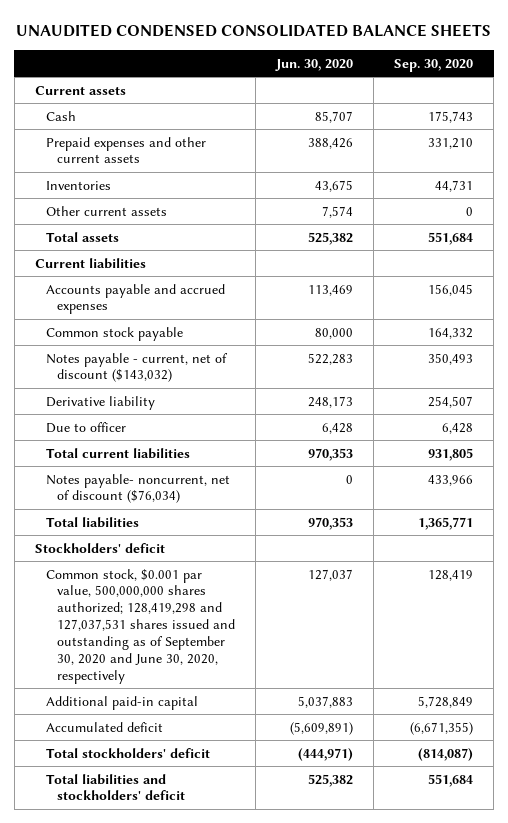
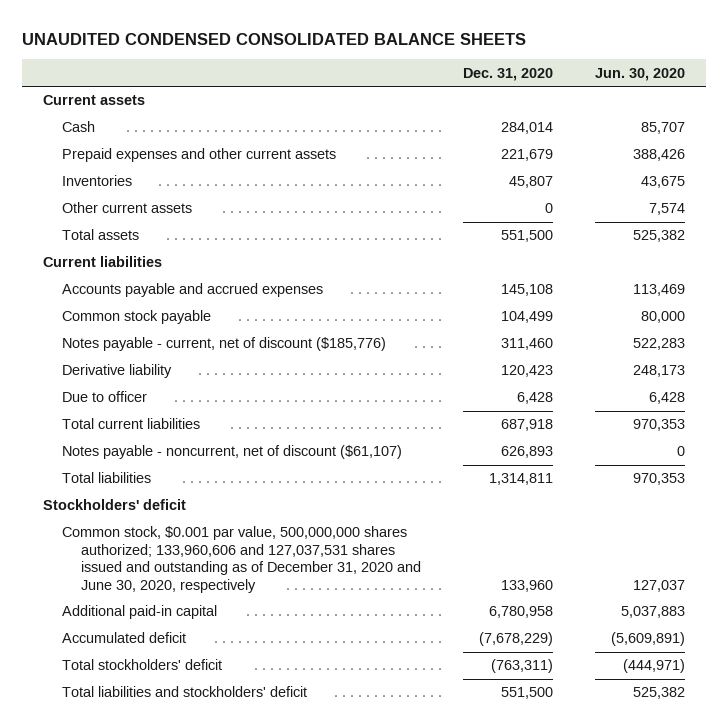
- | Jun. 30, 2020 | Sep. 30, 2020
+ | Dec. 31, 2020 | Jun. 30, 2020
- Notes payable - current, net of discount ($143,032) | 522,283 | 350,493
+ Notes payable - current, net of discount ($185,776) | 311,460 | 522,283
- Notes payable- noncurrent, net of discount ($76,034) | 0 | 433,966
+ Notes payable - noncurrent, net of discount ($61,107) | 626,893 | 0
- Common stock, $0.001 par value, 500,000,000 shares authorized; 128,419,298 and 127,037,531 shares issued and outstanding as of September 30, 2020 and June 30, 2020, respectively | 127,037 | 128,419
+ Common stock, $0.001 par value, 500,000,000 shares authorized; 133,960,606 and 127,037,531 shares issued and outstanding as of December 31, 2020 and June 30, 2020, respectively | 133,960 | 127,037

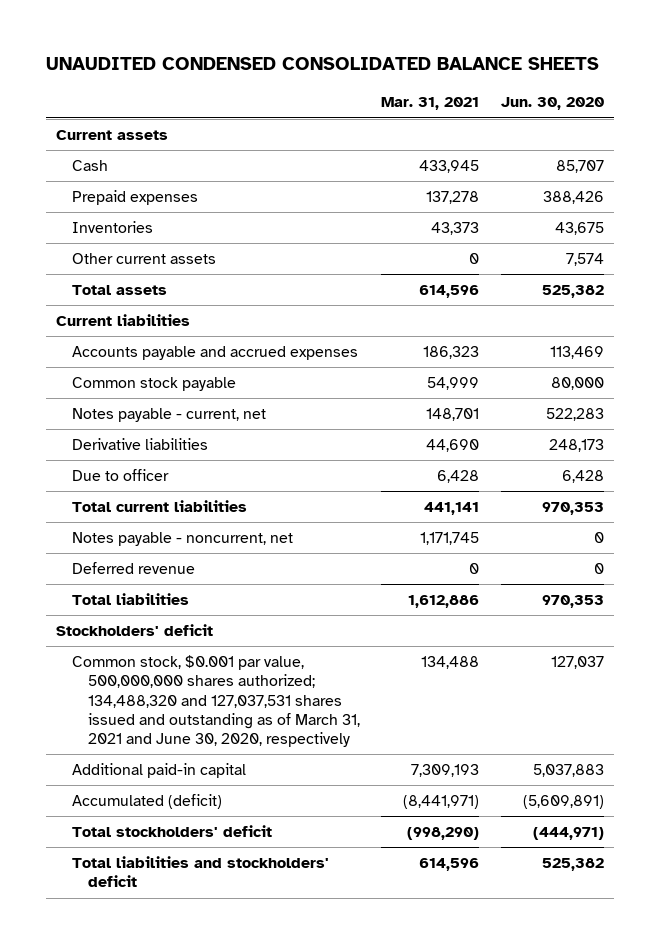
- | Dec. 31, 2020 | Jun. 30, 2020
+ | Mar. 31, 2021 | Jun. 30, 2020
- Prepaid expenses and other current assets | 221,679 | 388,426
+ Prepaid expenses | 137,278 | 388,426
- Notes payable - current, net of discount ($185,776) | 311,460 | 522,283
- Derivative liability | 120,423 | 248,173
+ Notes payable - current, net | 148,701 | 522,283
+ Derivative liabilities | 44,690 | 248,173
- Notes payable - noncurrent, net of discount ($61,107) | 626,893 | 0
+ Notes payable - noncurrent, net | 1,171,745 | 0
+ Deferred revenue | 0 | 0
- Common stock, $0.001 par value, 500,000,000 shares authorized; 133,960,606 and 127,037,531 shares issued and outstanding as of December 31, 2020 and June 30, 2020, respectively | 133,960 | 127,037
+ Common stock, $0.001 par value, 500,000,000 shares authorized; 134,488,320 and 127,037,531 shares issued and outstanding as of March 31, 2021 and June 30, 2020, respectively | 134,488 | 127,037
- Accumulated deficit | (7,678,229) | (5,609,891)
+ Accumulated (deficit) | (8,441,971) | (5,609,891)

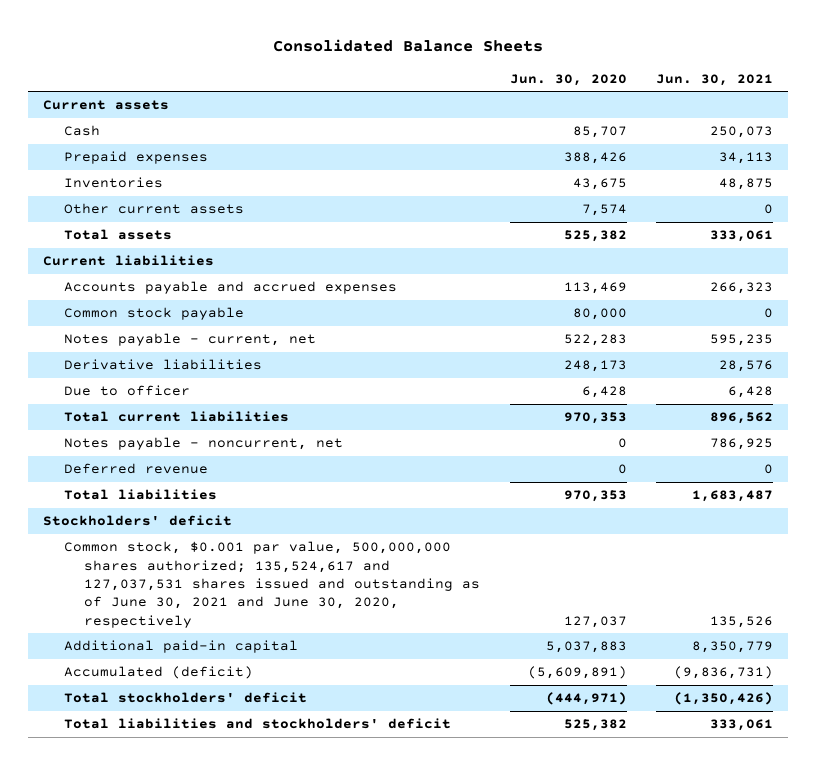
- UNAUDITED CONDENSED CONSOLIDATED BALANCE SHEETS
+ Consolidated Balance Sheets
- | Mar. 31, 2021 | Jun. 30, 2020
+ | Jun. 30, 2020 | Jun. 30, 2021
- Common stock, $0.001 par value, 500,000,000 shares authorized; 134,488,320 and 127,037,531 shares issued and outstanding as of March 31, 2021 and June 30, 2020, respectively | 134,488 | 127,037
+ Common stock, $0.001 par value, 500,000,000 shares authorized; 135,524,617 and 127,037,531 shares issued and outstanding as of June 30, 2021 and June 30, 2020, respectively | 127,037 | 135,526

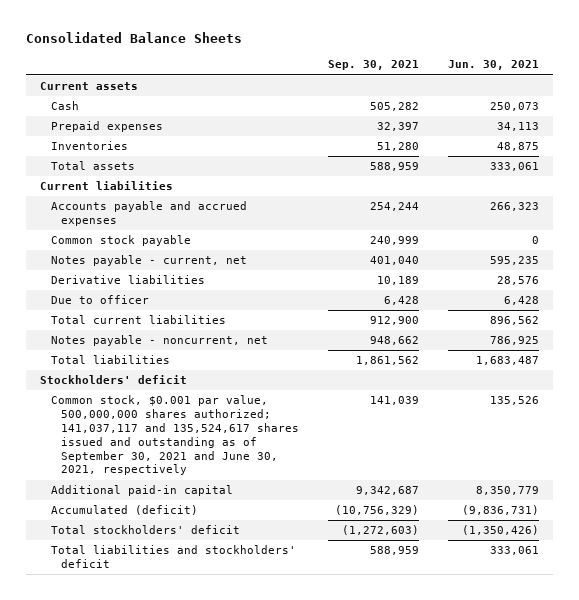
- | Jun. 30, 2020 | Jun. 30, 2021
+ | Sep. 30, 2021 | Jun. 30, 2021
- Other current assets | 7,574 | 0
- Deferred revenue | 0 | 0
- Common stock, $0.001 par value, 500,000,000 shares authorized; 135,524,617 and 127,037,531 shares issued and outstanding as of June 30, 2021 and June 30, 2020, respectively | 127,037 | 135,526
+ Common stock, $0.001 par value, 500,000,000 shares authorized; 141,037,117 and 135,524,617 shares issued and outstanding as of September 30, 2021 and June 30, 2021, respectively | 141,039 | 135,526

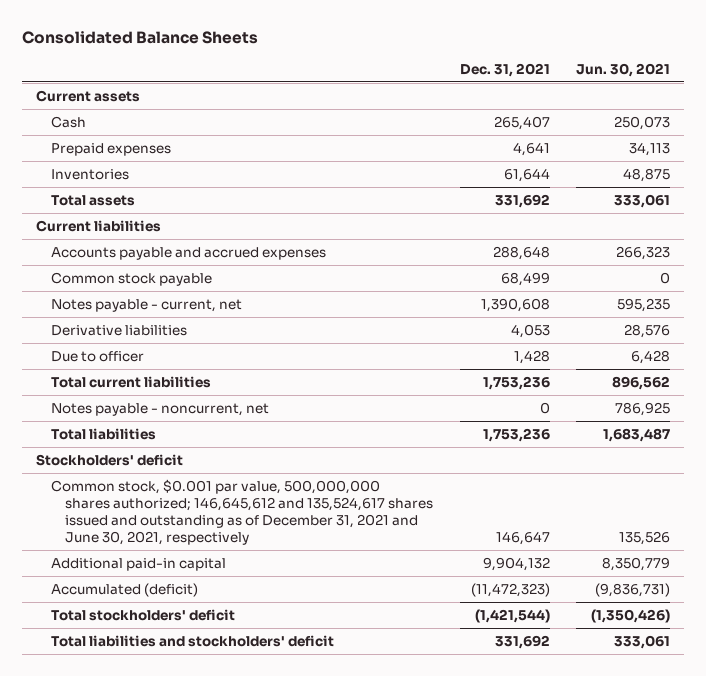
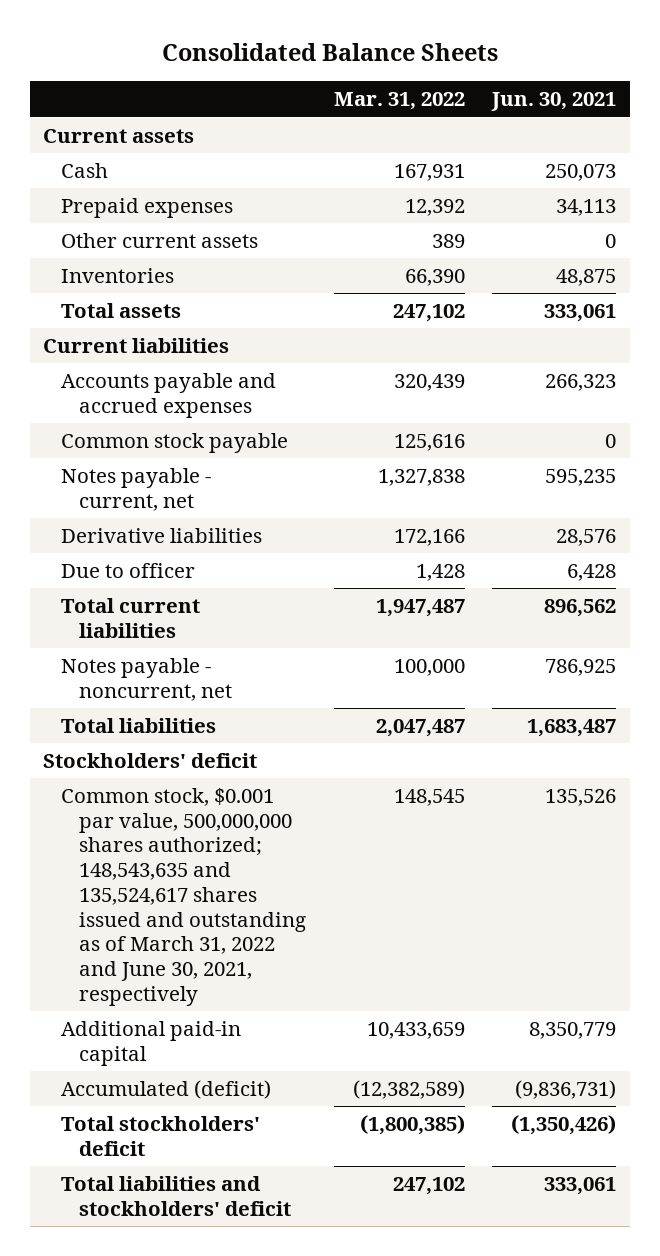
- | Dec. 31, 2021 | Jun. 30, 2021
+ | Mar. 31, 2022 | Jun. 30, 2021
+ Other current assets | 389 | 0
- Common stock, $0.001 par value, 500,000,000 shares authorized; 146,645,612 and 135,524,617 shares issued and outstanding as of December 31, 2021 and June 30, 2021, respectively | 146,647 | 135,526
+ Common stock, $0.001 par value, 500,000,000 shares authorized; 148,543,635 and 135,524,617 shares issued and outstanding as of March 31, 2022 and June 30, 2021, respectively | 148,545 | 135,526

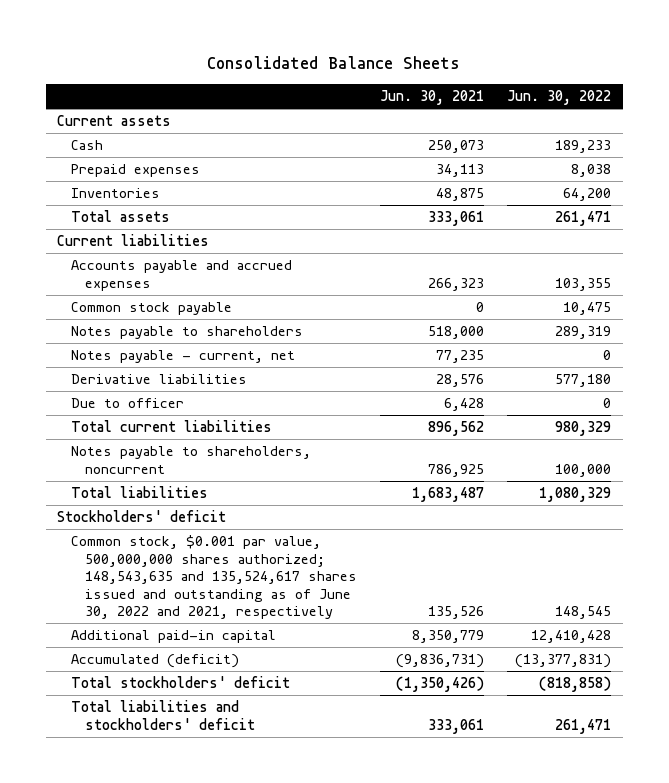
- | Mar. 31, 2022 | Jun. 30, 2021
+ | Jun. 30, 2021 | Jun. 30, 2022
- Other current assets | 389 | 0
- Notes payable - current, net | 1,327,838 | 595,235
+ Notes payable to shareholders | 518,000 | 289,319
+ Notes payable - current, net | 77,235 | 0
- Notes payable - noncurrent, net | 100,000 | 786,925
+ Notes payable to shareholders, noncurrent | 786,925 | 100,000
- Common stock, $0.001 par value, 500,000,000 shares authorized; 148,543,635 and 135,524,617 shares issued and outstanding as of March 31, 2022 and June 30, 2021, respectively | 148,545 | 135,526
+ Common stock, $0.001 par value, 500,000,000 shares authorized; 148,543,635 and 135,524,617 shares issued and outstanding as of June 30, 2022 and 2021, respectively | 135,526 | 148,545

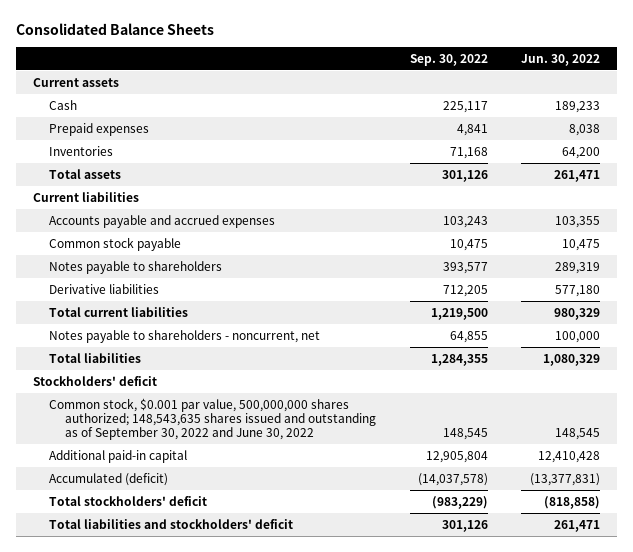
- | Jun. 30, 2021 | Jun. 30, 2022
+ | Sep. 30, 2022 | Jun. 30, 2022
- Notes payable - current, net | 77,235 | 0
- Due to officer | 6,428 | 0
- Notes payable to shareholders, noncurrent | 786,925 | 100,000
+ Notes payable to shareholders - noncurrent, net | 64,855 | 100,000
- Common stock, $0.001 par value, 500,000,000 shares authorized; 148,543,635 and 135,524,617 shares issued and outstanding as of June 30, 2022 and 2021, respectively | 135,526 | 148,545
+ Common stock, $0.001 par value, 500,000,000 shares authorized; 148,543,635 shares issued and outstanding as of September 30, 2022 and June 30, 2022 | 148,545 | 148,545

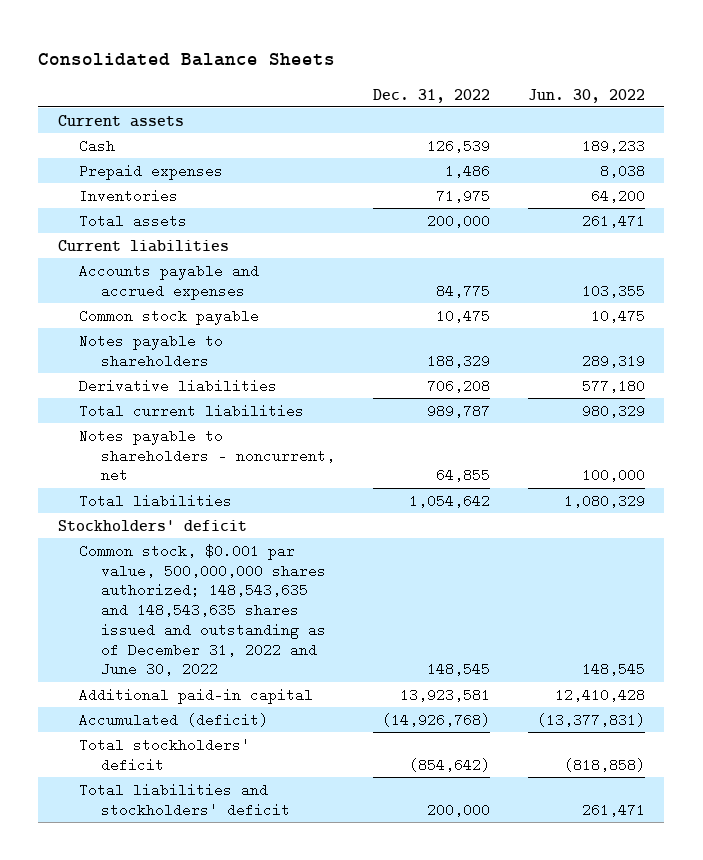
- | Sep. 30, 2022 | Jun. 30, 2022
+ | Dec. 31, 2022 | Jun. 30, 2022
- Common stock, $0.001 par value, 500,000,000 shares authorized; 148,543,635 shares issued and outstanding as of September 30, 2022 and June 30, 2022 | 148,545 | 148,545
+ Common stock, $0.001 par value, 500,000,000 shares authorized; 148,543,635 and 148,543,635 shares issued and outstanding as of December 31, 2022 and June 30, 2022 | 148,545 | 148,545

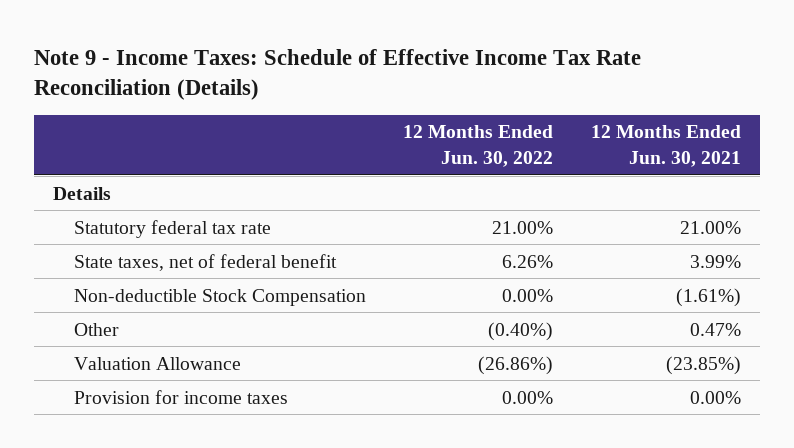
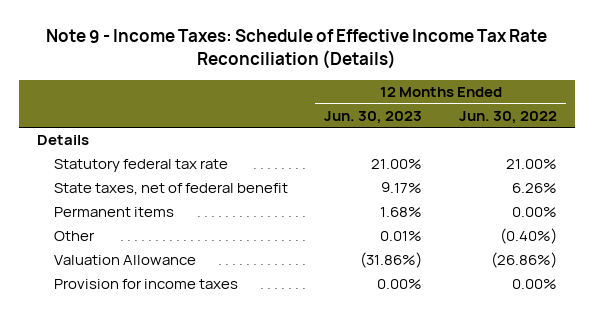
- | 12 Months Ended Jun. 30, 2022 | 12 Months Ended Jun. 30, 2021
+ | 12 Months Ended Jun. 30, 2023 | 12 Months Ended Jun. 30, 2022
- Non-deductible Stock Compensation | 0.00% | (1.61%)
+ Permanent items | 1.68% | 0.00%

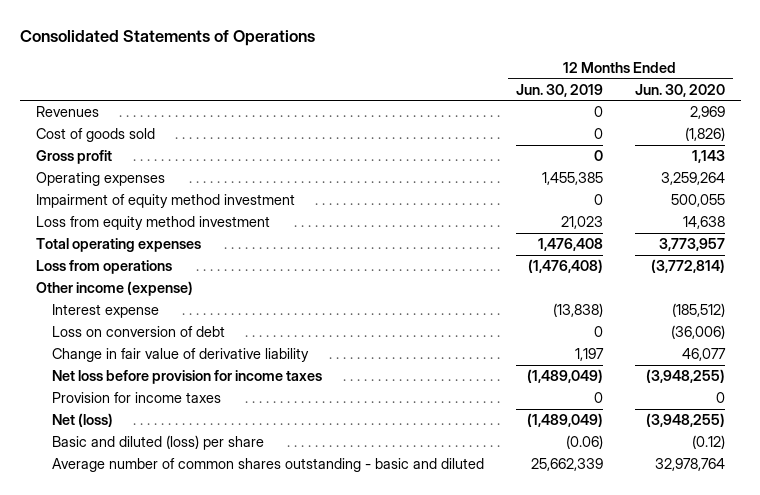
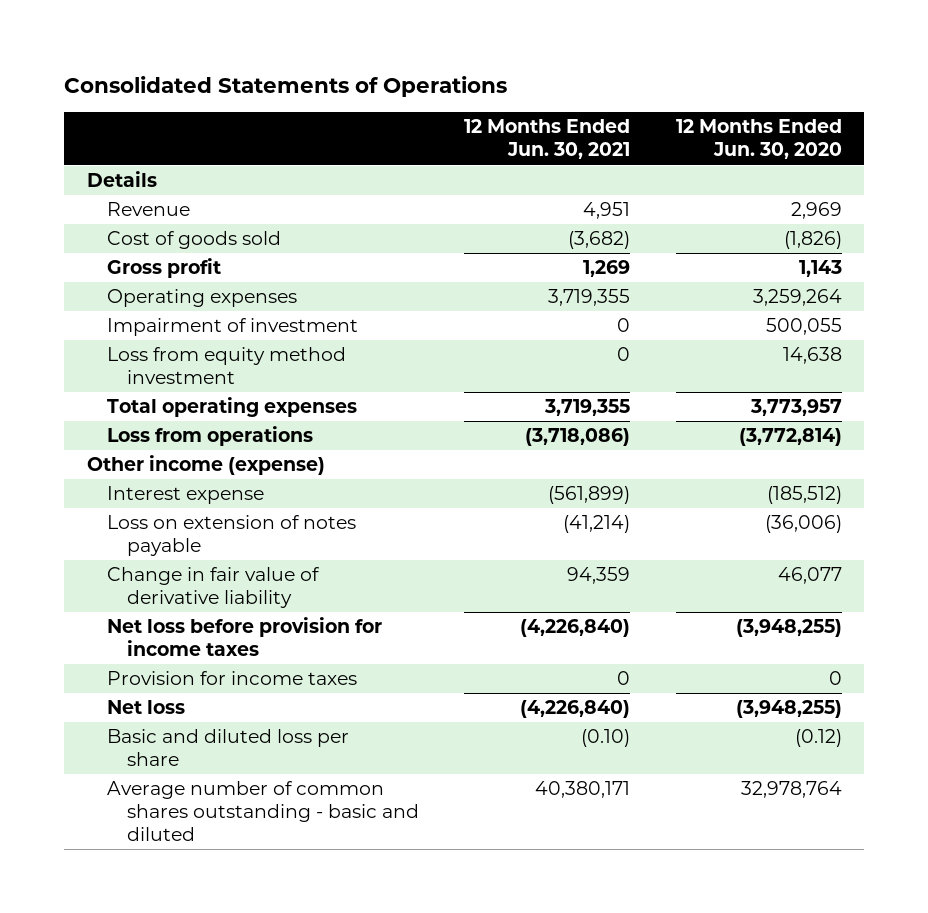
- | 12 Months Ended Jun. 30, 2019 | 12 Months Ended Jun. 30, 2020
+ | 12 Months Ended Jun. 30, 2021 | 12 Months Ended Jun. 30, 2020
- Revenues | 0 | 2,969
+ Details
+ Revenue | 4,951 | 2,969
- Impairment of equity method investment | 0 | 500,055
+ Impairment of investment | 0 | 500,055
- Loss on conversion of debt | 0 | (36,006)
+ Loss on extension of notes payable | (41,214) | (36,006)
- Net (loss) | (1,489,049) | (3,948,255)
- Basic and diluted (loss) per share | (0.06) | (0.12)
+ Net loss | (4,226,840) | (3,948,255)
+ Basic and diluted loss per share | (0.10) | (0.12)

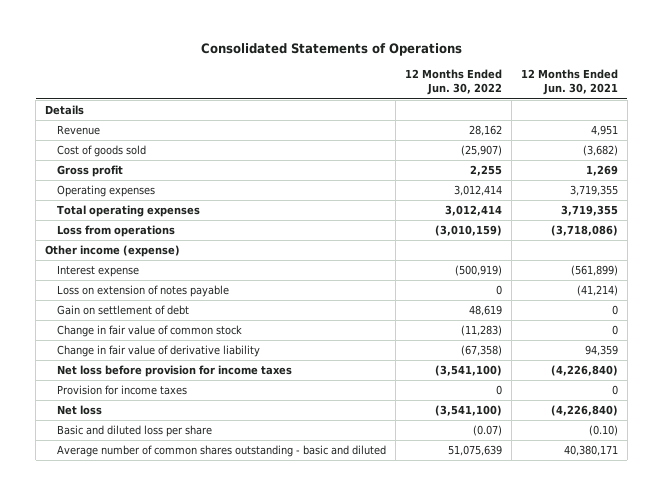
- | 12 Months Ended Jun. 30, 2021 | 12 Months Ended Jun. 30, 2020
+ | 12 Months Ended Jun. 30, 2022 | 12 Months Ended Jun. 30, 2021
- Impairment of investment | 0 | 500,055
- Loss from equity method investment | 0 | 14,638
+ Gain on settlement of debt | 48,619 | 0
+ Change in fair value of common stock | (11,283) | 0

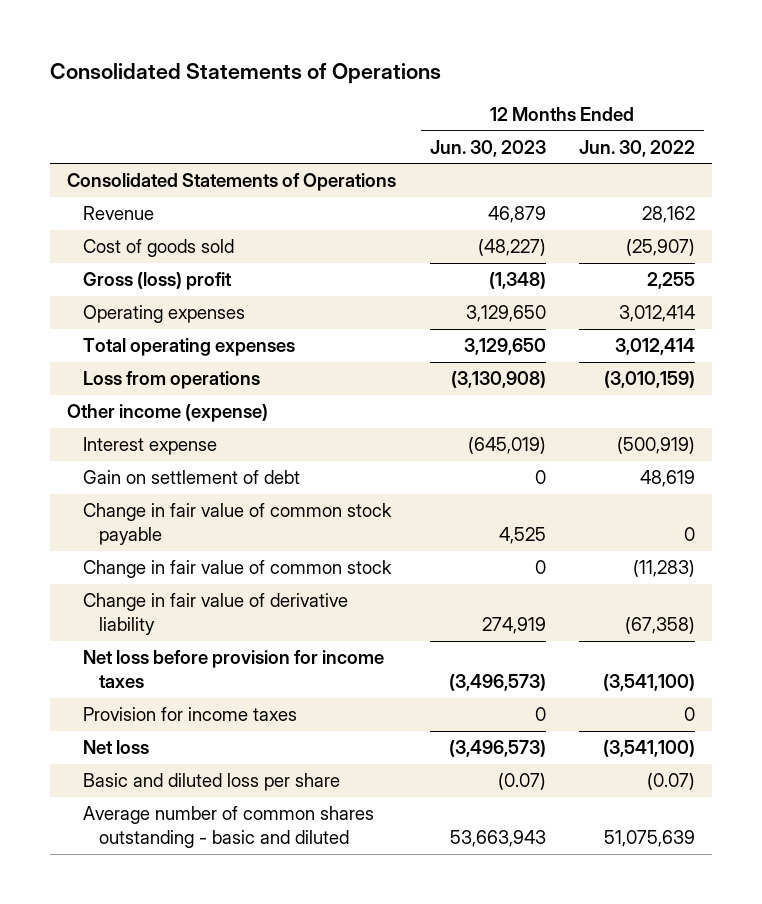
- | 12 Months Ended Jun. 30, 2022 | 12 Months Ended Jun. 30, 2021
+ | 12 Months Ended Jun. 30, 2023 | 12 Months Ended Jun. 30, 2022
- Details
+ Consolidated Statements of Operations
- Gross profit | 2,255 | 1,269
+ Gross (loss) profit | (1,348) | 2,255
- Loss on extension of notes payable | 0 | (41,214)
+ Change in fair value of common stock payable | 4,525 | 0

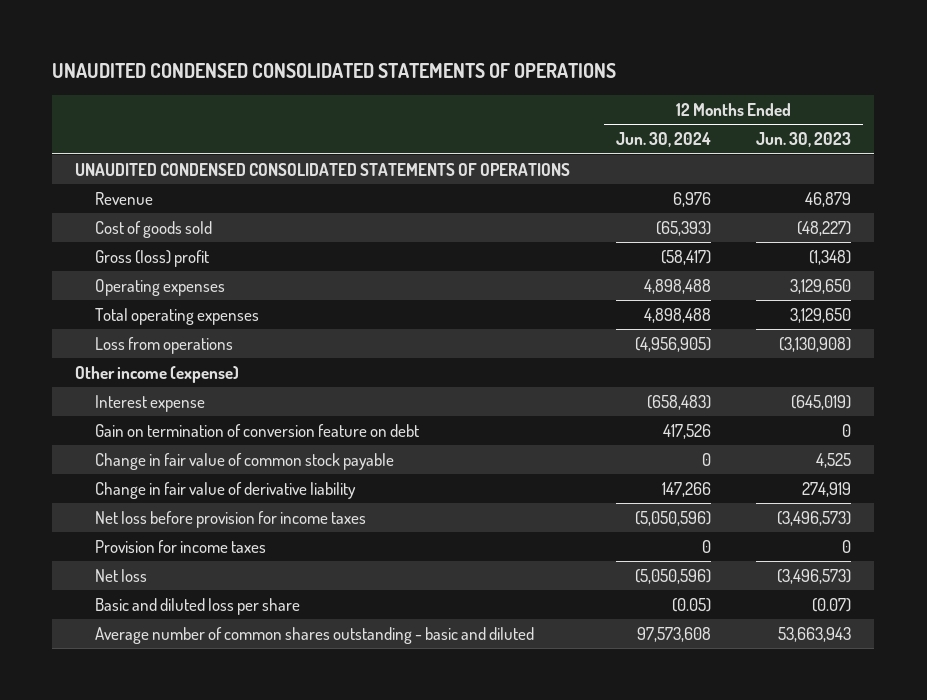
- Consolidated Statements of Operations
+ UNAUDITED CONDENSED CONSOLIDATED STATEMENTS OF OPERATIONS
- | 12 Months Ended Jun. 30, 2023 | 12 Months Ended Jun. 30, 2022
+ | 12 Months Ended Jun. 30, 2024 | 12 Months Ended Jun. 30, 2023
- Consolidated Statements of Operations
+ UNAUDITED CONDENSED CONSOLIDATED STATEMENTS OF OPERATIONS
- Gain on settlement of debt | 0 | 48,619
+ Gain on termination of conversion feature on debt | 417,526 | 0
- Change in fair value of common stock | 0 | (11,283)

